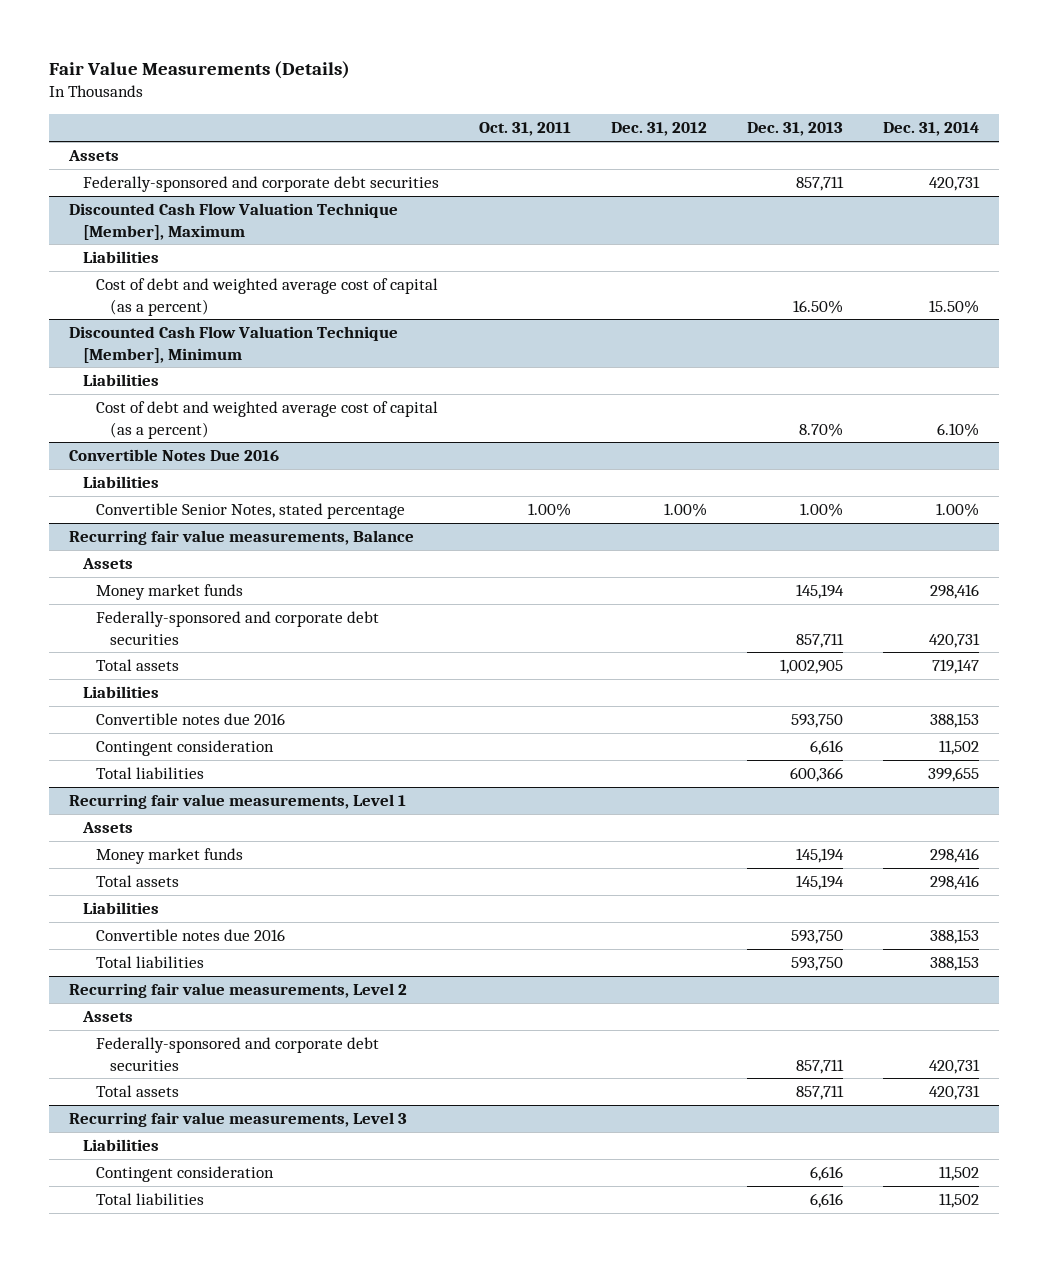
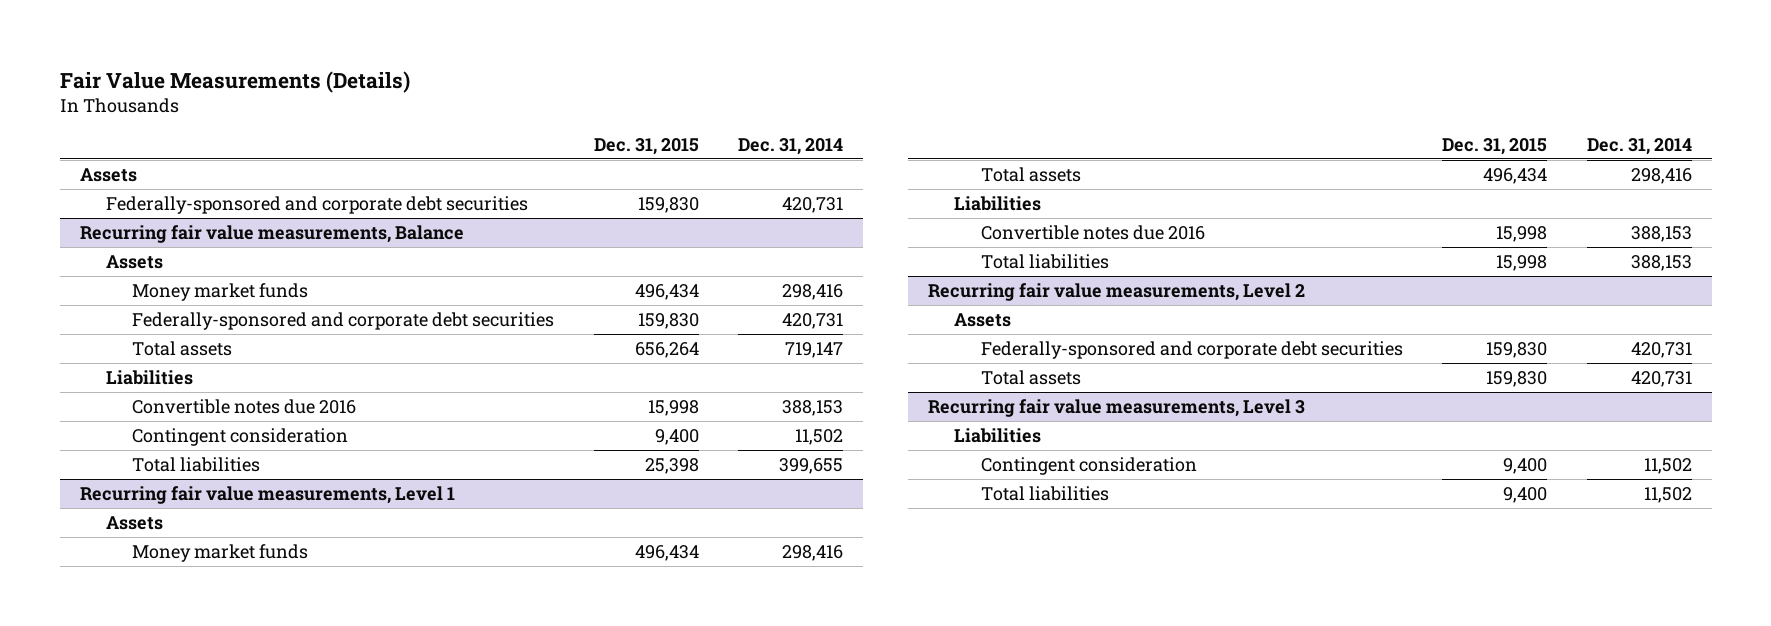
- | Oct. 31, 2011 | Dec. 31, 2012 | Dec. 31, 2013 | Dec. 31, 2014
+ | Dec. 31, 2015 | Dec. 31, 2014
- Discounted Cash Flow Valuation Technique [Member], Maximum
- Liabilities
- Cost of debt and weighted average cost of capital (as a percent) | | | 16.50% | 15.50%
- Discounted Cash Flow Valuation Technique [Member], Minimum
- Liabilities
- Cost of debt and weighted average cost of capital (as a percent) | | | 8.70% | 6.10%
- Convertible Notes Due 2016
- Liabilities
- Convertible Senior Notes, stated percentage | 1.00% | 1.00% | 1.00% | 1.00%

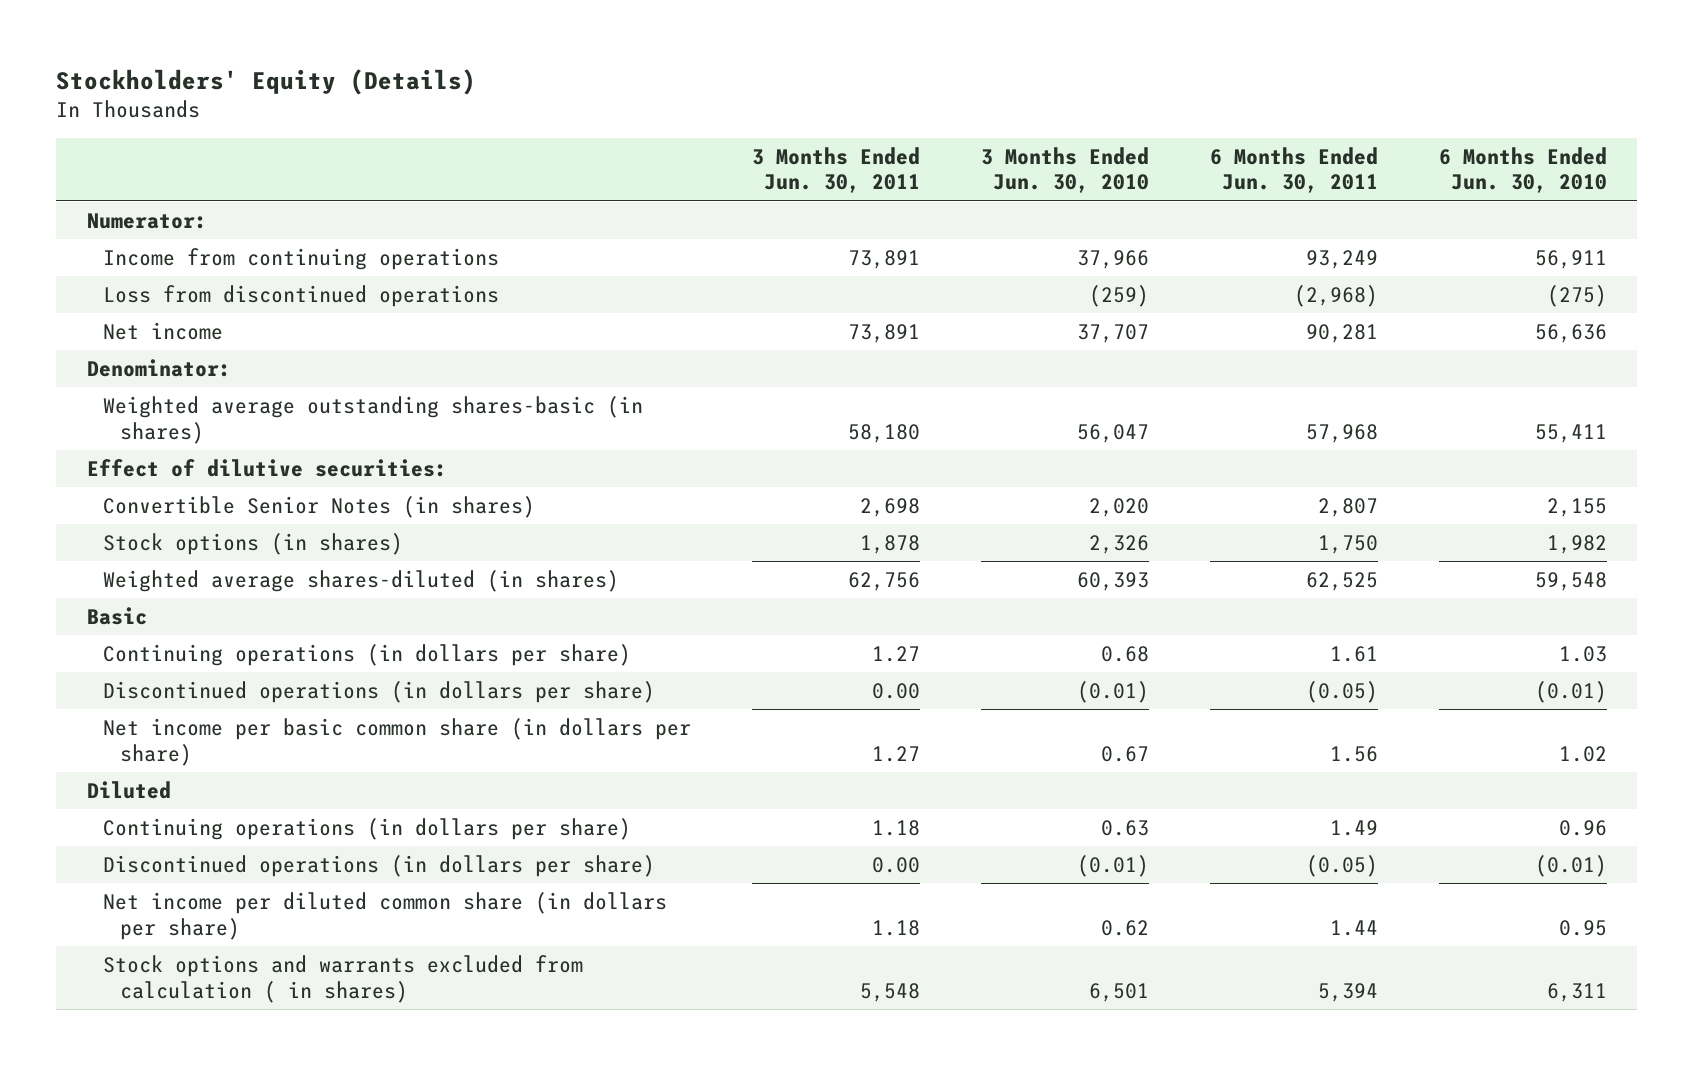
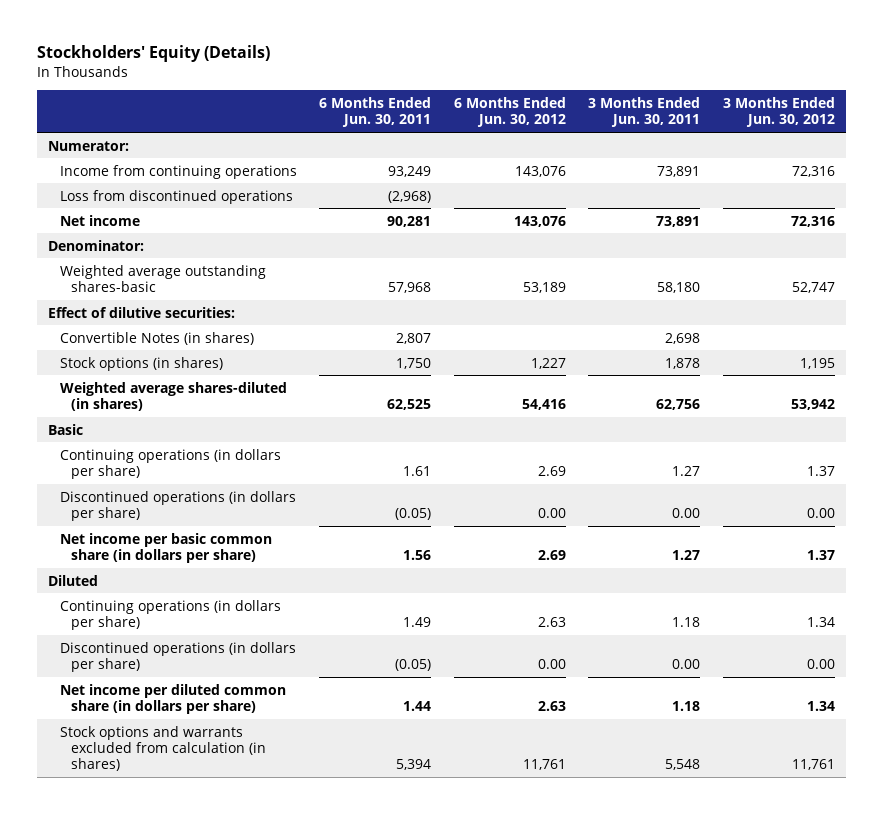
- | 3 Months Ended Jun. 30, 2011 | 3 Months Ended Jun. 30, 2010 | 6 Months Ended Jun. 30, 2011 | 6 Months Ended Jun. 30, 2010
+ | 6 Months Ended Jun. 30, 2011 | 6 Months Ended Jun. 30, 2012 | 3 Months Ended Jun. 30, 2011 | 3 Months Ended Jun. 30, 2012
- Weighted average outstanding shares-basic (in shares) | 58,180 | 56,047 | 57,968 | 55,411
+ Weighted average outstanding shares-basic | 57,968 | 53,189 | 58,180 | 52,747
- Convertible Senior Notes (in shares) | 2,698 | 2,020 | 2,807 | 2,155
+ Convertible Notes (in shares) | 2,807 | | 2,698 |
- Stock options and warrants excluded from calculation ( in shares) | 5,548 | 6,501 | 5,394 | 6,311
+ Stock options and warrants excluded from calculation (in shares) | 5,394 | 11,761 | 5,548 | 11,761

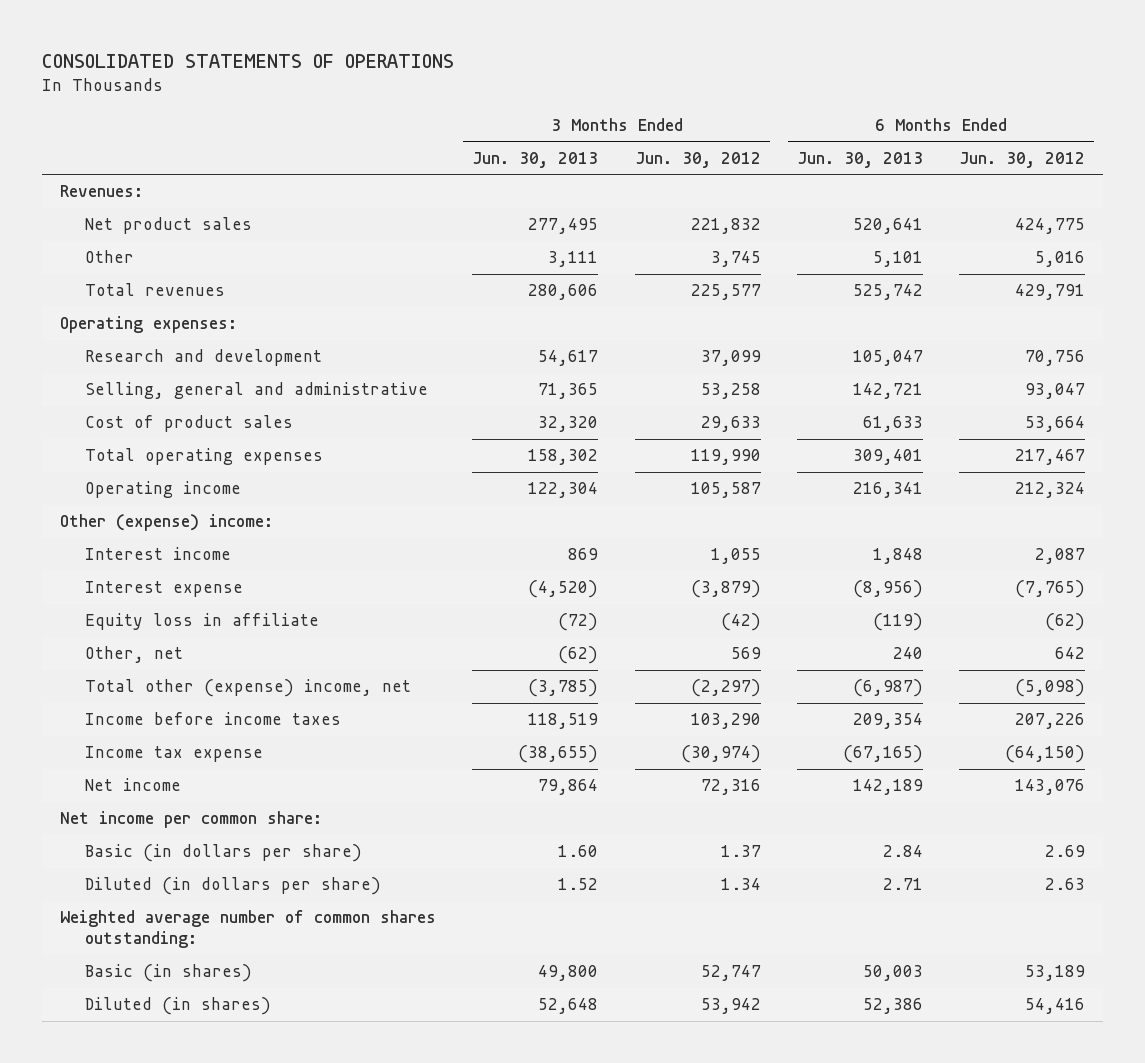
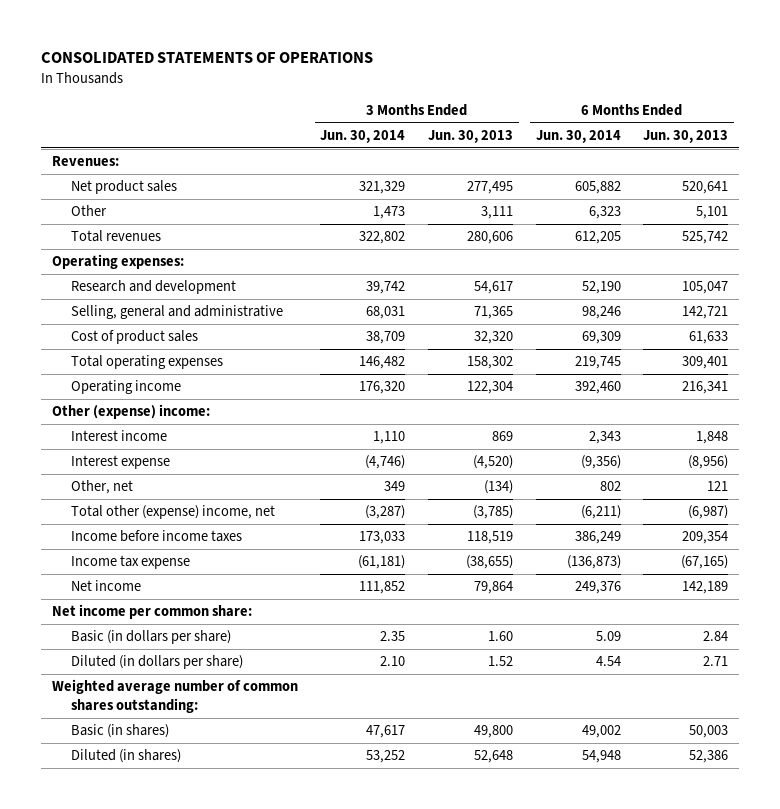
- | 3 Months Ended Jun. 30, 2013 | 3 Months Ended Jun. 30, 2012 | 6 Months Ended Jun. 30, 2013 | 6 Months Ended Jun. 30, 2012
+ | 3 Months Ended Jun. 30, 2014 | 3 Months Ended Jun. 30, 2013 | 6 Months Ended Jun. 30, 2014 | 6 Months Ended Jun. 30, 2013
- Equity loss in affiliate | (72) | (42) | (119) | (62)
- Other, net | (62) | 569 | 240 | 642
+ Other, net | 349 | (134) | 802 | 121

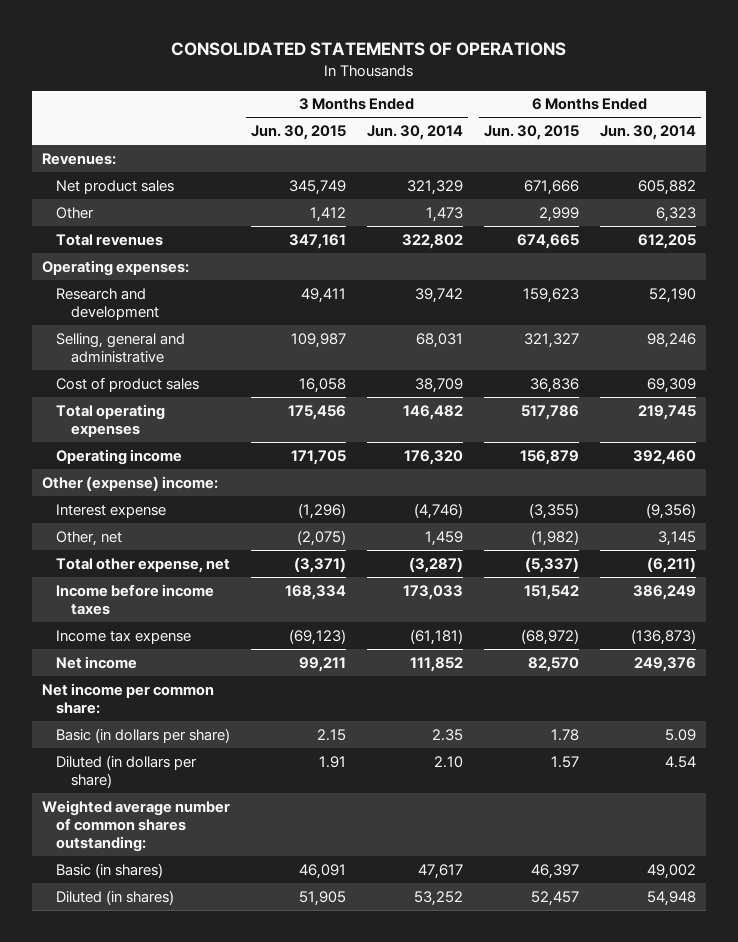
- | 3 Months Ended Jun. 30, 2014 | 3 Months Ended Jun. 30, 2013 | 6 Months Ended Jun. 30, 2014 | 6 Months Ended Jun. 30, 2013
+ | 3 Months Ended Jun. 30, 2015 | 3 Months Ended Jun. 30, 2014 | 6 Months Ended Jun. 30, 2015 | 6 Months Ended Jun. 30, 2014
- Interest income | 1,110 | 869 | 2,343 | 1,848
- Other, net | 349 | (134) | 802 | 121
- Total other (expense) income, net | (3,287) | (3,785) | (6,211) | (6,987)
+ Other, net | (2,075) | 1,459 | (1,982) | 3,145
+ Total other expense, net | (3,371) | (3,287) | (5,337) | (6,211)

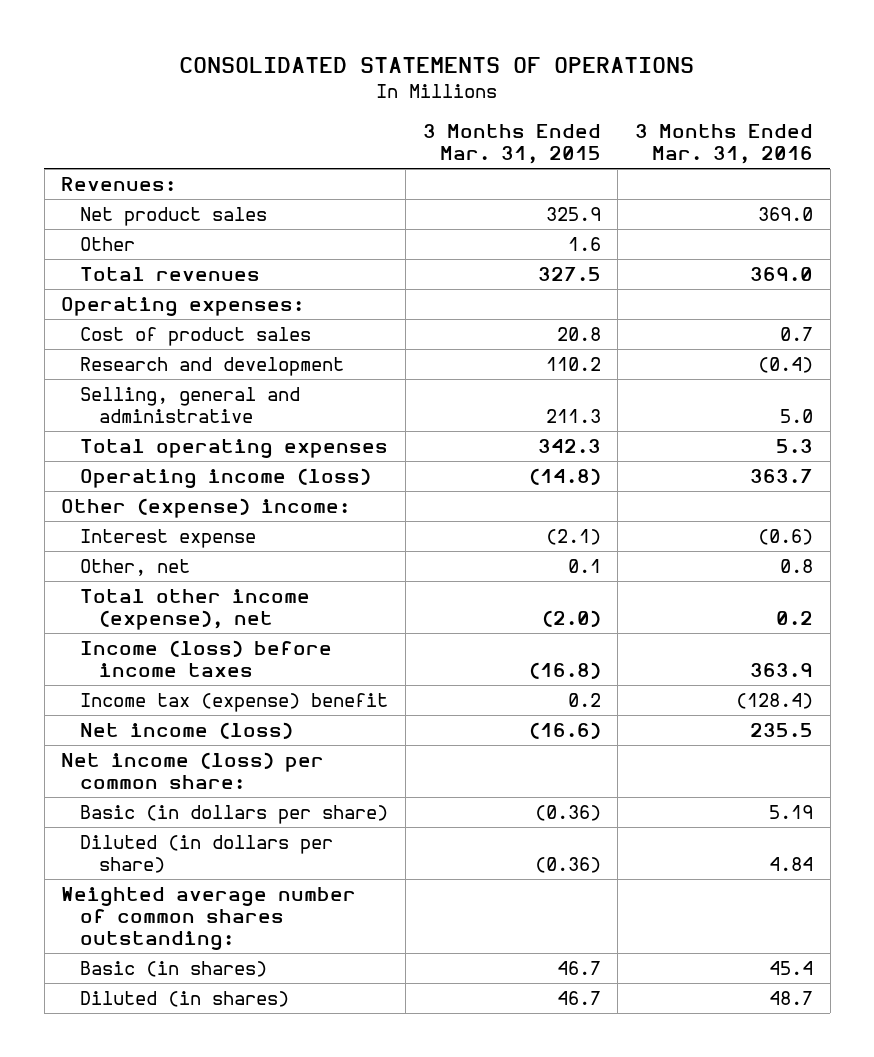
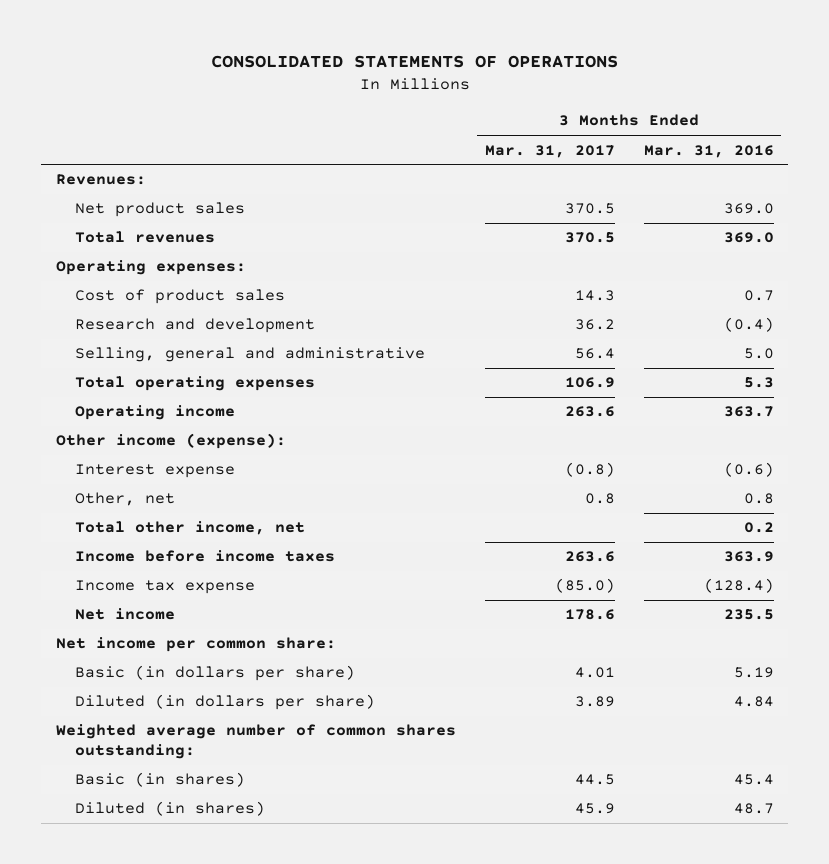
- | 3 Months Ended Mar. 31, 2015 | 3 Months Ended Mar. 31, 2016
+ | 3 Months Ended Mar. 31, 2017 | 3 Months Ended Mar. 31, 2016
- Other | 1.6 |
- Operating income (loss) | (14.8) | 363.7
- Other (expense) income:
+ Operating income | 263.6 | 363.7
+ Other income (expense):
- Total other income (expense), net | (2.0) | 0.2
- Income (loss) before income taxes | (16.8) | 363.9
- Income tax (expense) benefit | 0.2 | (128.4)
- Net income (loss) | (16.6) | 235.5
- Net income (loss) per common share:
+ Total other income, net | | 0.2
+ Income before income taxes | 263.6 | 363.9
+ Income tax expense | (85.0) | (128.4)
+ Net income | 178.6 | 235.5
+ Net income per common share:

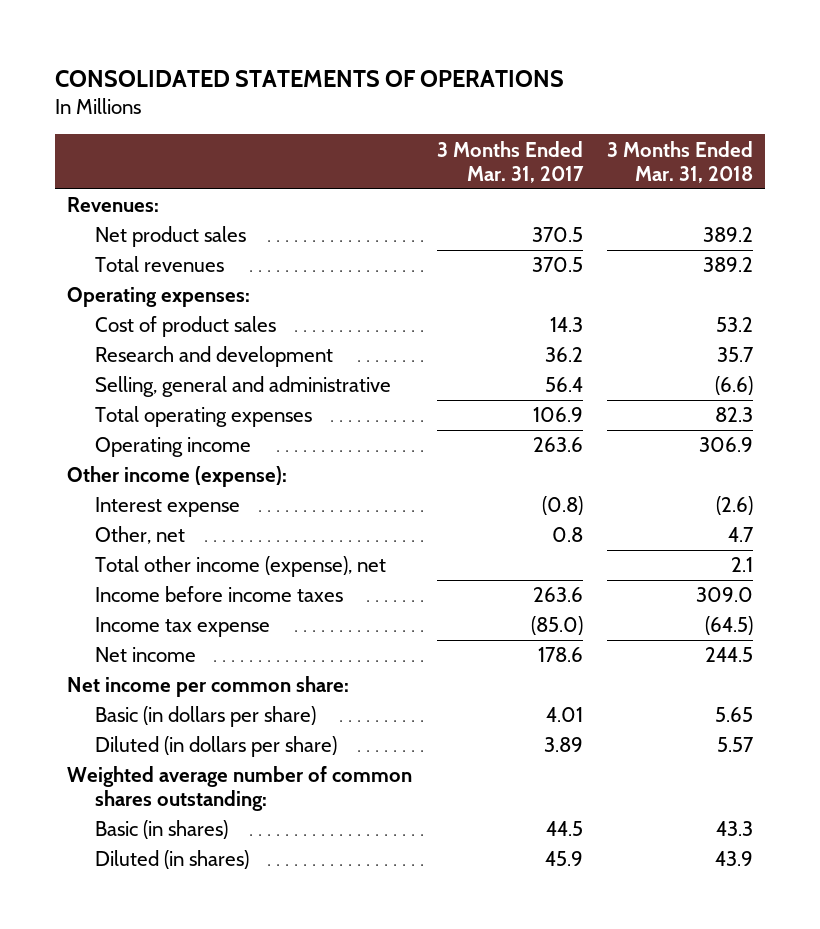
- | 3 Months Ended Mar. 31, 2017 | 3 Months Ended Mar. 31, 2016
+ | 3 Months Ended Mar. 31, 2017 | 3 Months Ended Mar. 31, 2018
- Total other income, net | | 0.2
+ Total other income (expense), net | | 2.1

